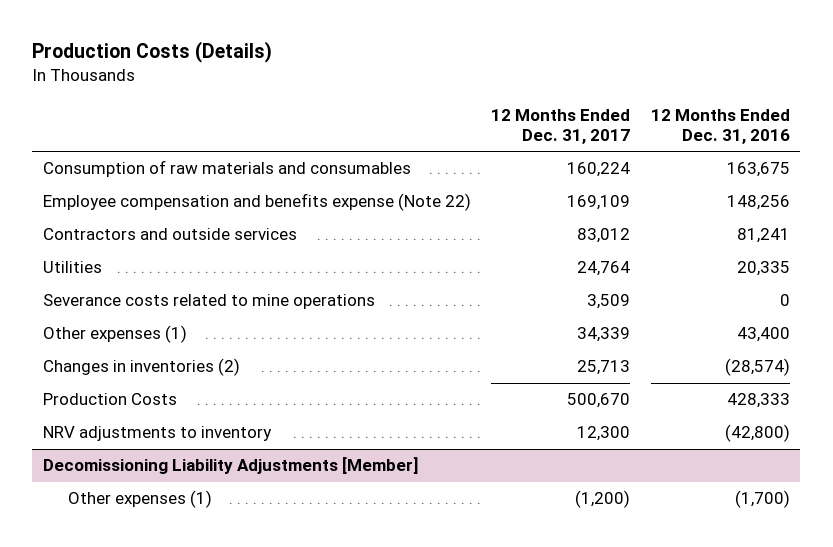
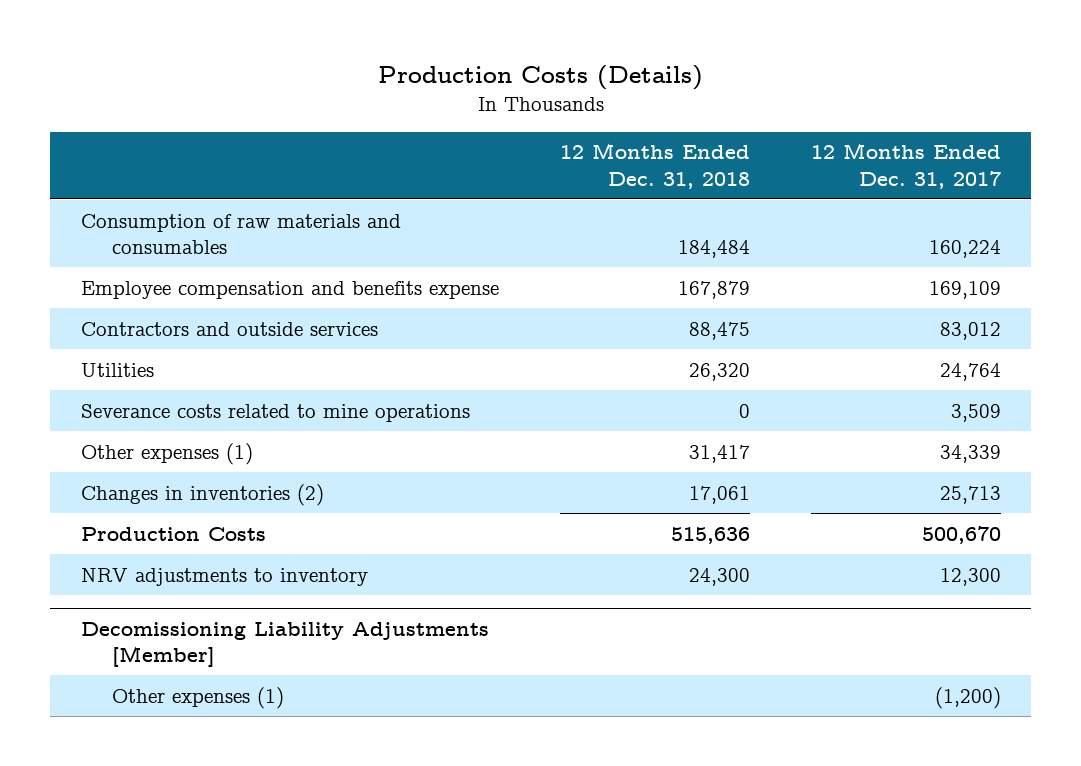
- | 12 Months Ended Dec. 31, 2017 | 12 Months Ended Dec. 31, 2016
+ | 12 Months Ended Dec. 31, 2018 | 12 Months Ended Dec. 31, 2017
- Employee compensation and benefits expense (Note 22) | 169,109 | 148,256
+ Employee compensation and benefits expense | 167,879 | 169,109

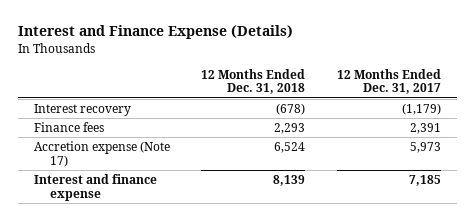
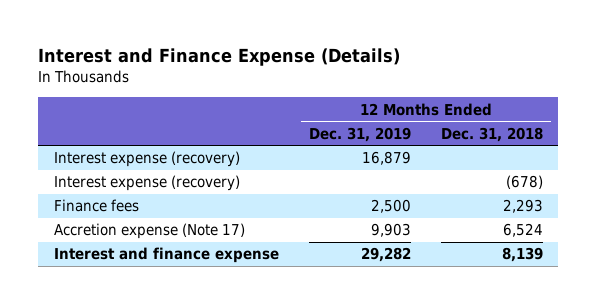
- | 12 Months Ended Dec. 31, 2018 | 12 Months Ended Dec. 31, 2017
+ | 12 Months Ended Dec. 31, 2019 | 12 Months Ended Dec. 31, 2018
- Interest recovery | (678) | (1,179)
+ Interest expense (recovery) | 16,879 |
+ Interest expense (recovery) | | (678)

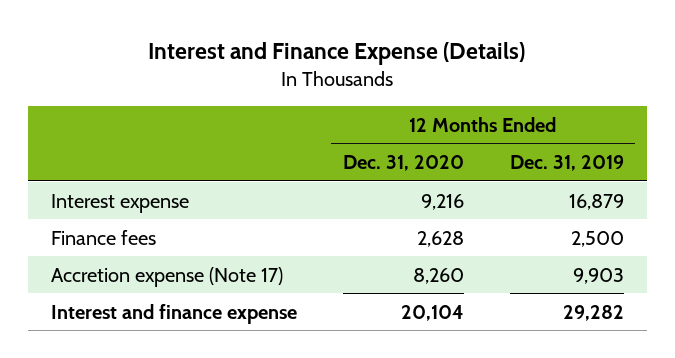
- | 12 Months Ended Dec. 31, 2019 | 12 Months Ended Dec. 31, 2018
+ | 12 Months Ended Dec. 31, 2020 | 12 Months Ended Dec. 31, 2019
- Interest expense (recovery) | 16,879 |
- Interest expense (recovery) | | (678)
+ Interest expense | 9,216 | 16,879

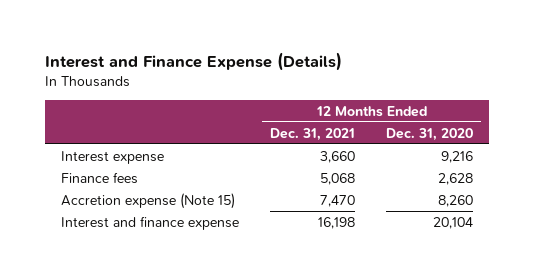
- | 12 Months Ended Dec. 31, 2020 | 12 Months Ended Dec. 31, 2019
+ | 12 Months Ended Dec. 31, 2021 | 12 Months Ended Dec. 31, 2020
- Accretion expense (Note 17) | 8,260 | 9,903
+ Accretion expense (Note 15) | 7,470 | 8,260

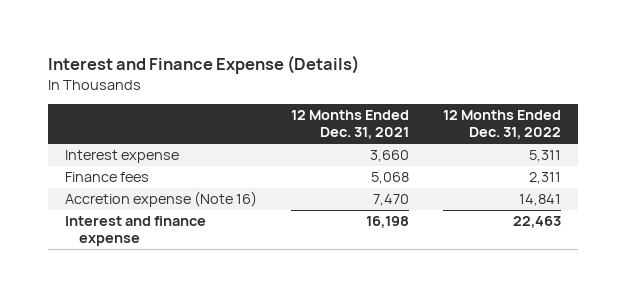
- | 12 Months Ended Dec. 31, 2021 | 12 Months Ended Dec. 31, 2020
+ | 12 Months Ended Dec. 31, 2021 | 12 Months Ended Dec. 31, 2022
- Accretion expense (Note 15) | 7,470 | 8,260
+ Accretion expense (Note 16) | 7,470 | 14,841

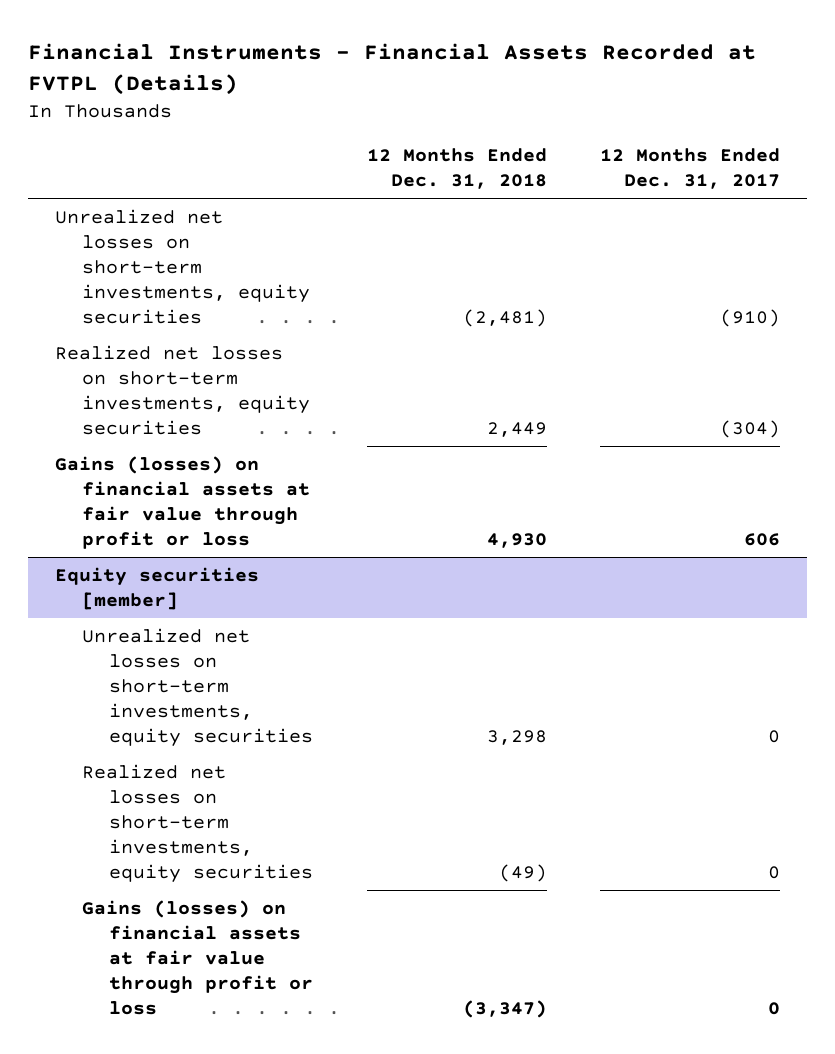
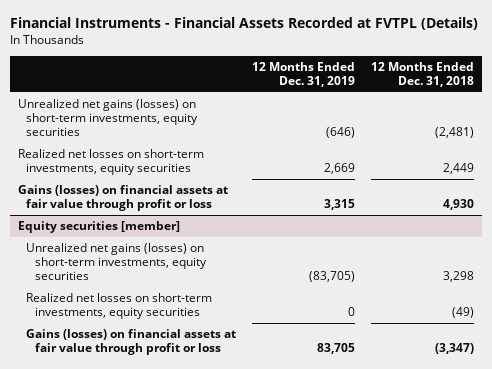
- | 12 Months Ended Dec. 31, 2018 | 12 Months Ended Dec. 31, 2017
+ | 12 Months Ended Dec. 31, 2019 | 12 Months Ended Dec. 31, 2018
- Unrealized net losses on short-term investments, equity securities | (2,481) | (910)
+ Unrealized net gains (losses) on short-term investments, equity securities | (646) | (2,481)
@ Equity securities [member]
- Unrealized net losses on short-term investments, equity securities | 3,298 | 0
+ Unrealized net gains (losses) on short-term investments, equity securities | (83,705) | 3,298

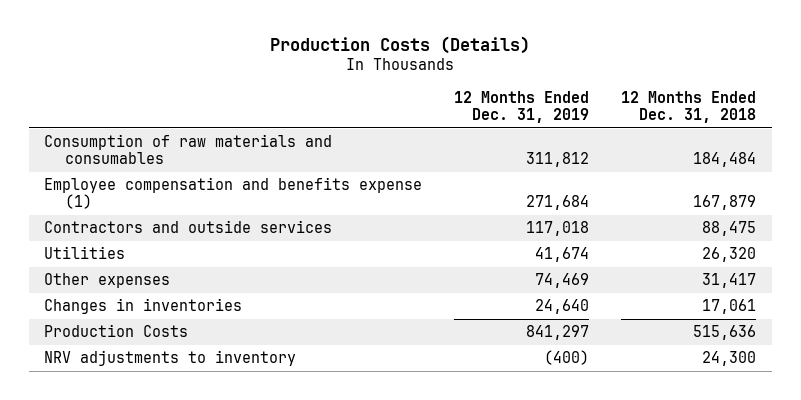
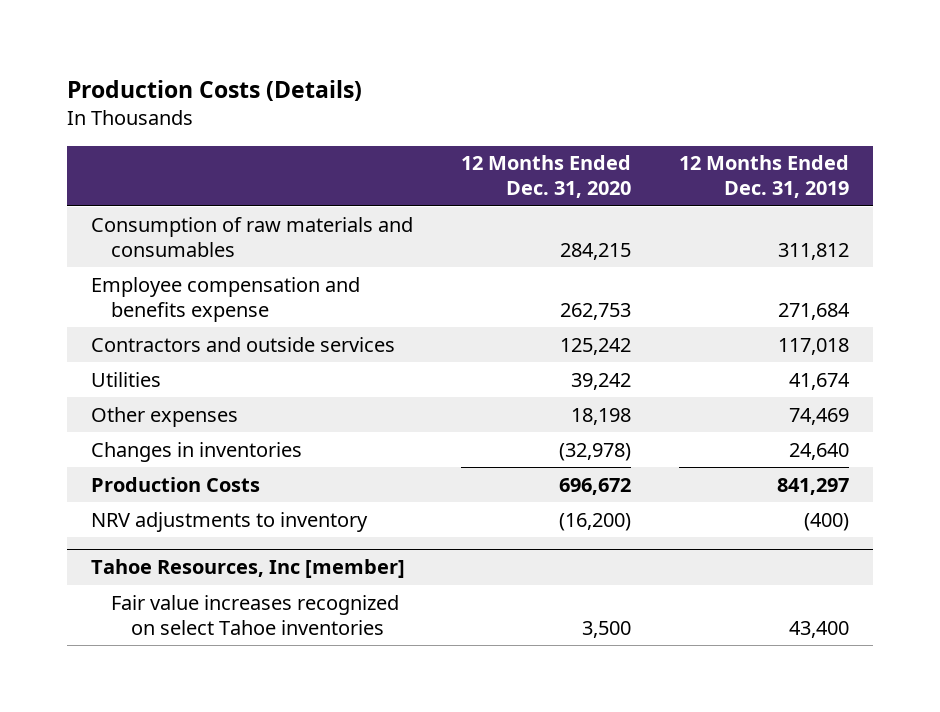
- | 12 Months Ended Dec. 31, 2019 | 12 Months Ended Dec. 31, 2018
+ | 12 Months Ended Dec. 31, 2020 | 12 Months Ended Dec. 31, 2019
- Employee compensation and benefits expense (1) | 271,684 | 167,879
+ Employee compensation and benefits expense | 262,753 | 271,684
+ Tahoe Resources, Inc [member]
+ Fair value increases recognized on select Tahoe inventories | 3,500 | 43,400

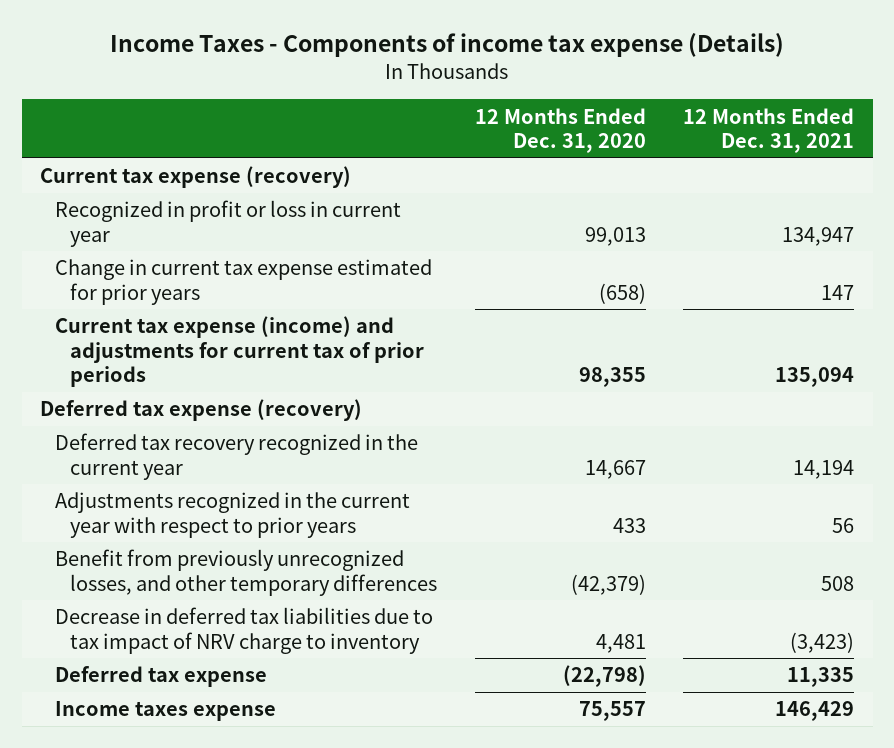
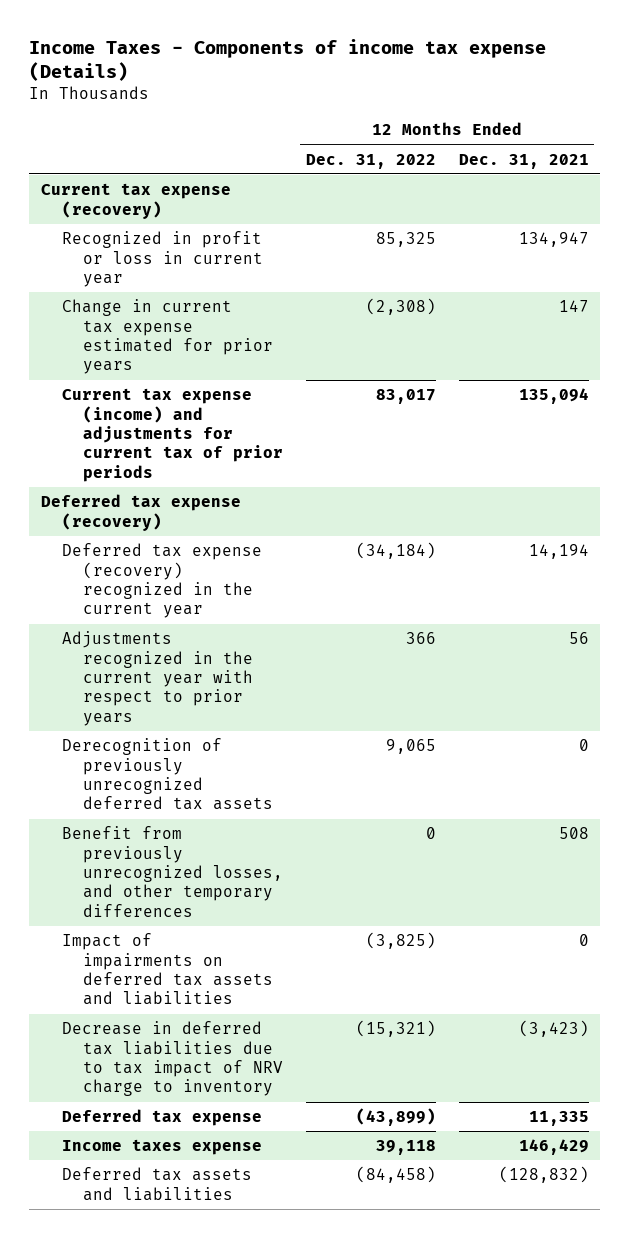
- | 12 Months Ended Dec. 31, 2020 | 12 Months Ended Dec. 31, 2021
+ | 12 Months Ended Dec. 31, 2022 | 12 Months Ended Dec. 31, 2021
- Deferred tax recovery recognized in the current year | 14,667 | 14,194
+ Deferred tax expense (recovery) recognized in the current year | (34,184) | 14,194
+ Derecognition of previously unrecognized deferred tax assets | 9,065 | 0
+ Impact of impairments on deferred tax assets and liabilities | (3,825) | 0
+ Deferred tax assets and liabilities | (84,458) | (128,832)

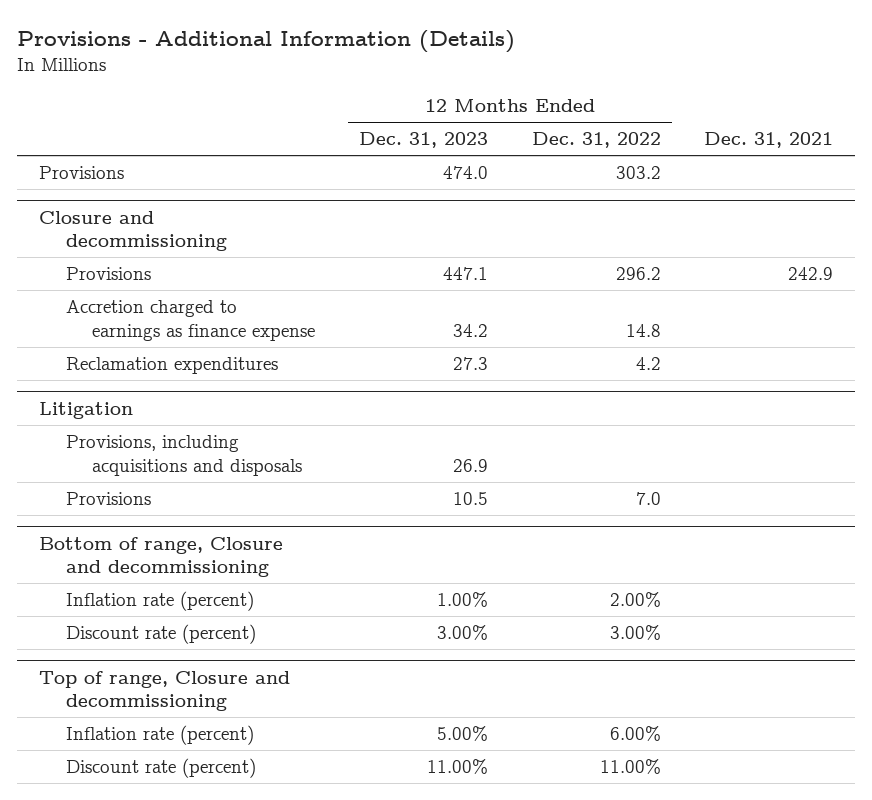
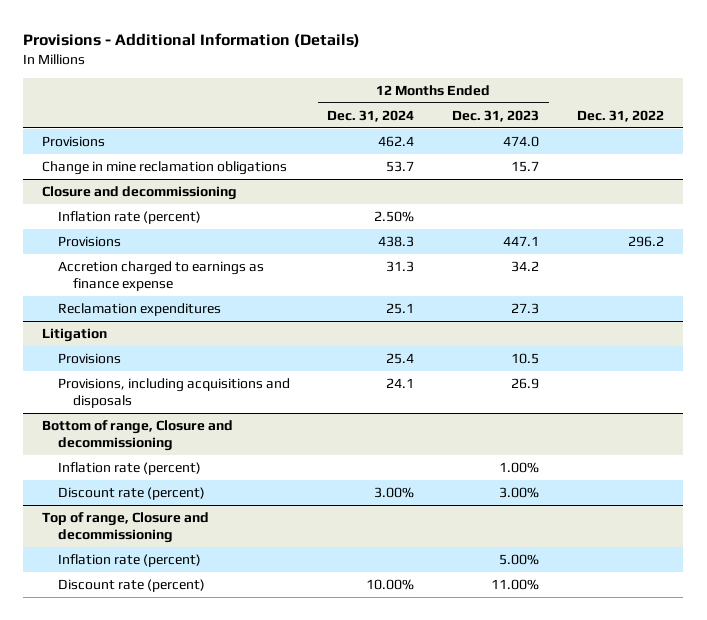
- | 12 Months Ended Dec. 31, 2023 | 12 Months Ended Dec. 31, 2022 | Dec. 31, 2021
+ | 12 Months Ended Dec. 31, 2024 | 12 Months Ended Dec. 31, 2023 | Dec. 31, 2022
+ Change in mine reclamation obligations | 53.7 | 15.7 |
@ Closure and decommissioning
+ Inflation rate (percent) | 2.50% | |
@ Litigation
moved down: Provisions, including acquisitions and disposals | 24.1 | 26.9 |

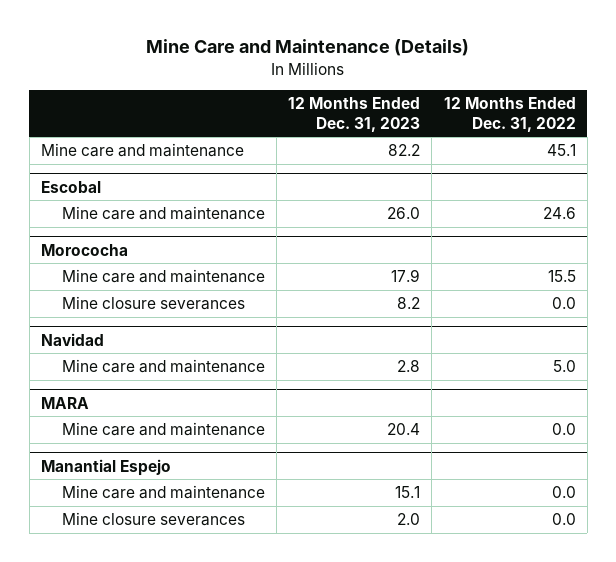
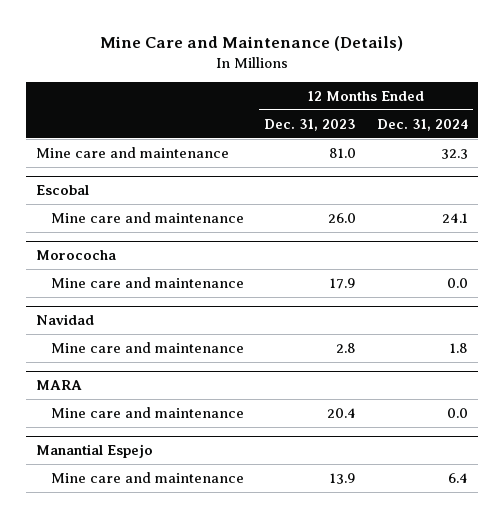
- | 12 Months Ended Dec. 31, 2023 | 12 Months Ended Dec. 31, 2022
+ | 12 Months Ended Dec. 31, 2023 | 12 Months Ended Dec. 31, 2024
- Mine care and maintenance | 82.2 | 45.1
+ Mine care and maintenance | 81.0 | 32.3
@ Morococha
- Mine closure severances | 8.2 | 0.0
@ Manantial Espejo
- Mine care and maintenance | 15.1 | 0.0
- Mine closure severances | 2.0 | 0.0
+ Mine care and maintenance | 13.9 | 6.4

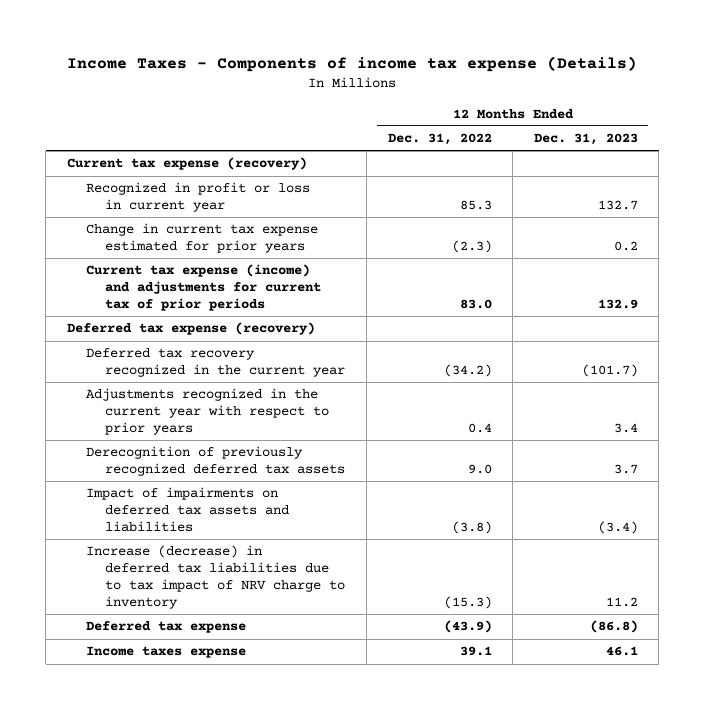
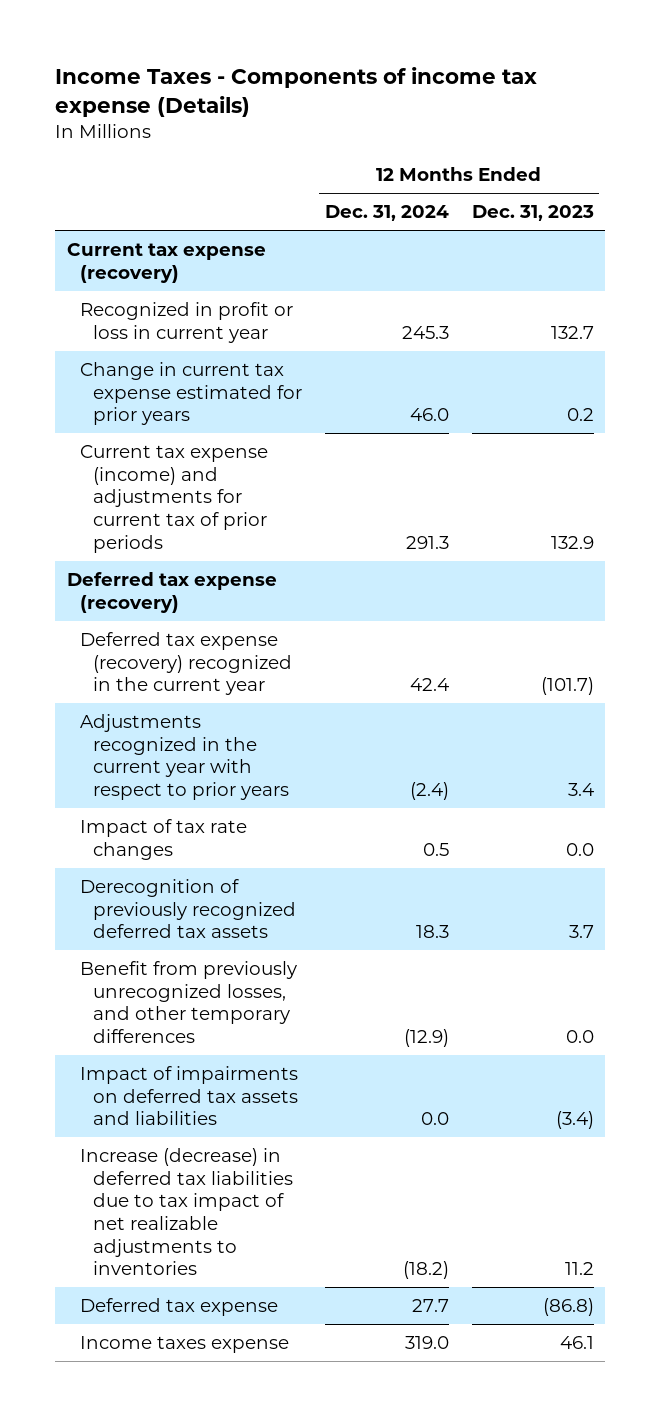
- | 12 Months Ended Dec. 31, 2022 | 12 Months Ended Dec. 31, 2023
+ | 12 Months Ended Dec. 31, 2024 | 12 Months Ended Dec. 31, 2023
- Deferred tax recovery recognized in the current year | (34.2) | (101.7)
+ Deferred tax expense (recovery) recognized in the current year | 42.4 | (101.7)
+ Impact of tax rate changes | 0.5 | 0.0
+ Benefit from previously unrecognized losses, and other temporary differences | (12.9) | 0.0
- Increase (decrease) in deferred tax liabilities due to tax impact of NRV charge to inventory | (15.3) | 11.2
+ Increase (decrease) in deferred tax liabilities due to tax impact of net realizable adjustments to inventories | (18.2) | 11.2

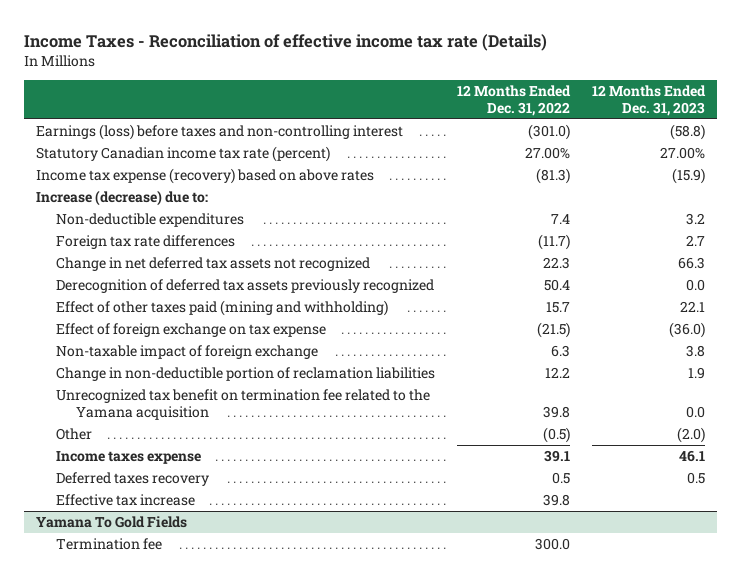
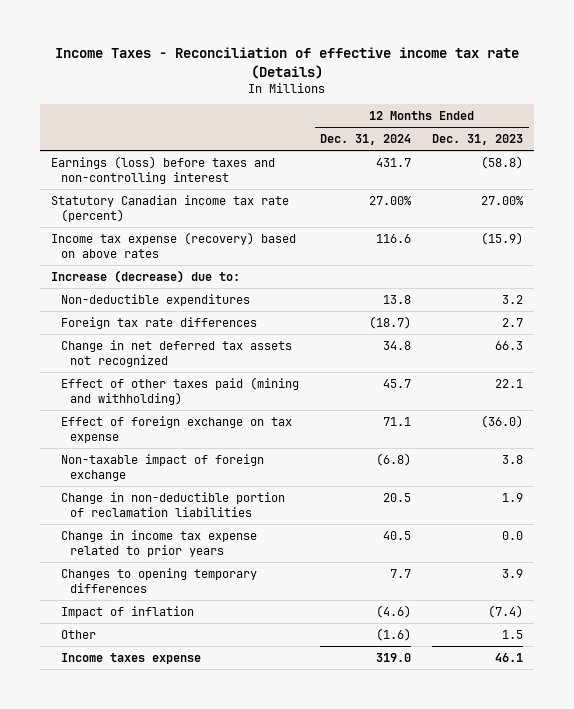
- | 12 Months Ended Dec. 31, 2022 | 12 Months Ended Dec. 31, 2023
+ | 12 Months Ended Dec. 31, 2024 | 12 Months Ended Dec. 31, 2023
- Derecognition of deferred tax assets previously recognized | 50.4 | 0.0
- Unrecognized tax benefit on termination fee related to the Yamana acquisition | 39.8 | 0.0
- Other | (0.5) | (2.0)
+ Change in income tax expense related to prior years | 40.5 | 0.0
+ Changes to opening temporary differences | 7.7 | 3.9
+ Impact of inflation | (4.6) | (7.4)
+ Other | (1.6) | 1.5
- Deferred taxes recovery | 0.5 | 0.5
- Effective tax increase | 39.8 |
- Yamana To Gold Fields
- Termination fee | 300.0 |

